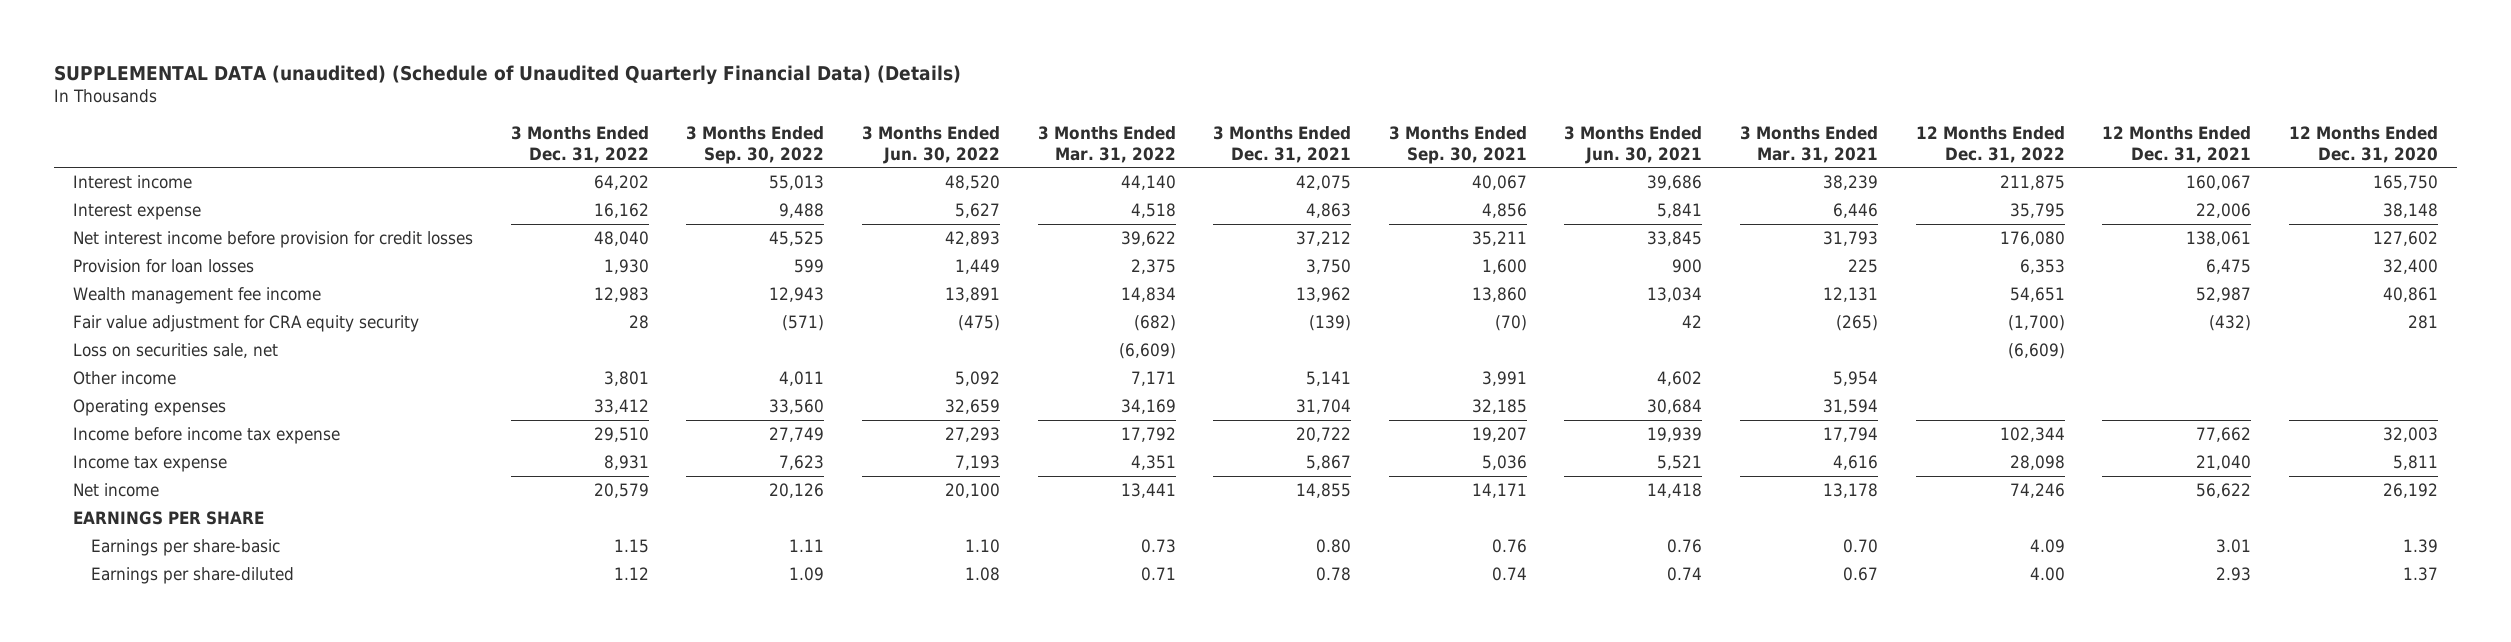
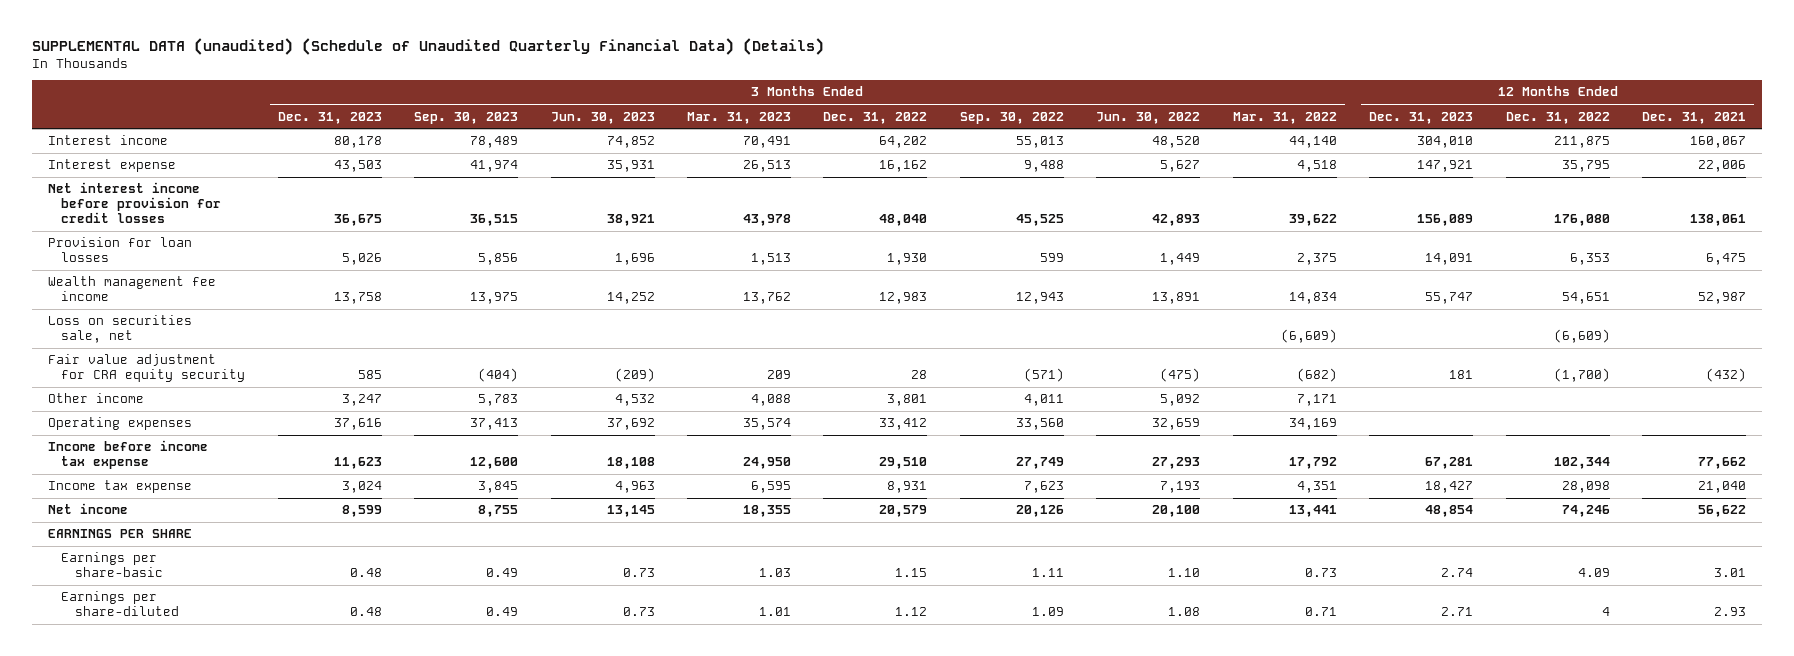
- | 3 Months Ended Dec. 31, 2022 | 3 Months Ended Sep. 30, 2022 | 3 Months Ended Jun. 30, 2022 | 3 Months Ended Mar. 31, 2022 | 3 Months Ended Dec. 31, 2021 | 3 Months Ended Sep. 30, 2021 | 3 Months Ended Jun. 30, 2021 | 3 Months Ended Mar. 31, 2021 | 12 Months Ended Dec. 31, 2022 | 12 Months Ended Dec. 31, 2021 | 12 Months Ended Dec. 31, 2020
+ | 3 Months Ended Dec. 31, 2023 | 3 Months Ended Sep. 30, 2023 | 3 Months Ended Jun. 30, 2023 | 3 Months Ended Mar. 31, 2023 | 3 Months Ended Dec. 31, 2022 | 3 Months Ended Sep. 30, 2022 | 3 Months Ended Jun. 30, 2022 | 3 Months Ended Mar. 31, 2022 | 12 Months Ended Dec. 31, 2023 | 12 Months Ended Dec. 31, 2022 | 12 Months Ended Dec. 31, 2021
moved down: Fair value adjustment for CRA equity security | 585 | (404) | (209) | 209 | 28 | (571) | (475) | (682) | 181 | (1,700) | (432)
- Earnings per share-diluted | 1.12 | 1.09 | 1.08 | 0.71 | 0.78 | 0.74 | 0.74 | 0.67 | 4.00 | 2.93 | 1.37
+ Earnings per share-diluted | 0.48 | 0.49 | 0.73 | 1.01 | 1.12 | 1.09 | 1.08 | 0.71 | 2.71 | 4 | 2.93

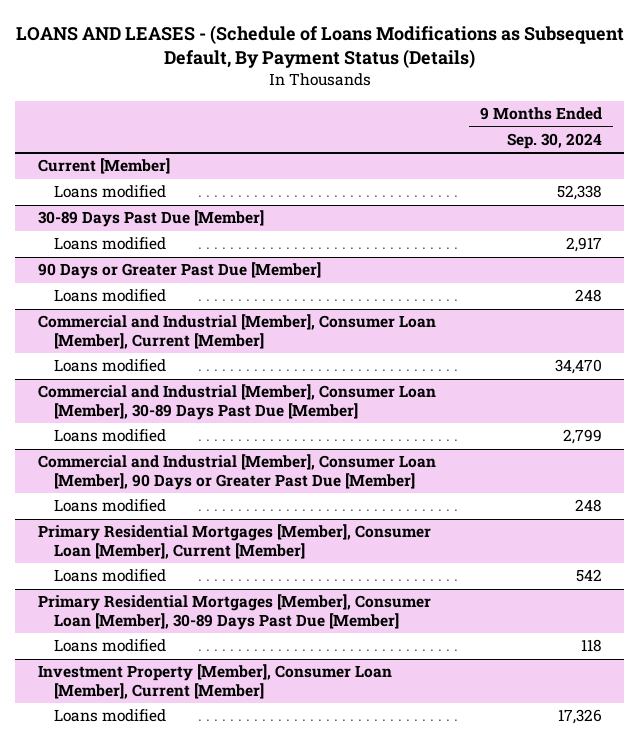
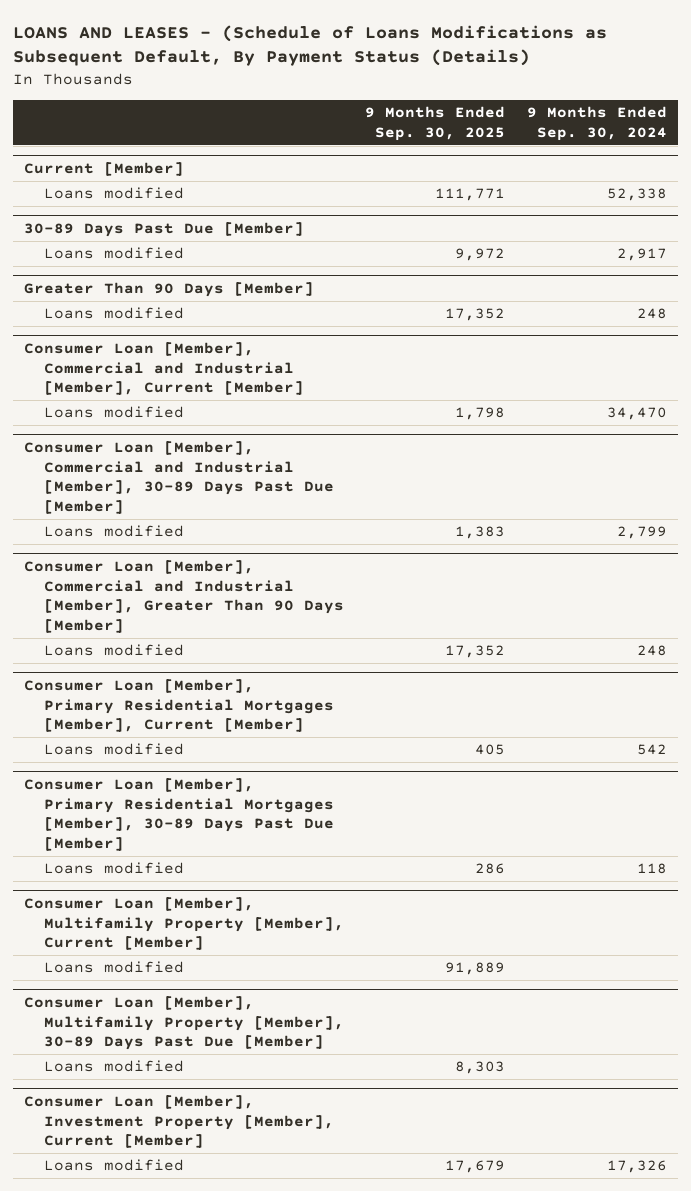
- | 9 Months Ended Sep. 30, 2024
+ | 9 Months Ended Sep. 30, 2025 | 9 Months Ended Sep. 30, 2024
- 90 Days or Greater Past Due [Member]
+ Greater Than 90 Days [Member]
- Commercial and Industrial [Member], Consumer Loan [Member], Current [Member]
+ Consumer Loan [Member], Commercial and Industrial [Member], Current [Member]
- Commercial and Industrial [Member], Consumer Loan [Member], 30-89 Days Past Due [Member]
+ Consumer Loan [Member], Commercial and Industrial [Member], 30-89 Days Past Due [Member]
- Commercial and Industrial [Member], Consumer Loan [Member], 90 Days or Greater Past Due [Member]
+ Consumer Loan [Member], Commercial and Industrial [Member], Greater Than 90 Days [Member]
- Primary Residential Mortgages [Member], Consumer Loan [Member], Current [Member]
+ Consumer Loan [Member], Primary Residential Mortgages [Member], Current [Member]
- Primary Residential Mortgages [Member], Consumer Loan [Member], 30-89 Days Past Due [Member]
+ Consumer Loan [Member], Primary Residential Mortgages [Member], 30-89 Days Past Due [Member]
- Investment Property [Member], Consumer Loan [Member], Current [Member]
+ Consumer Loan [Member], Multifamily Property [Member], Current [Member]
+ Loans modified | 91,889 |
+ Consumer Loan [Member], Multifamily Property [Member], 30-89 Days Past Due [Member]
+ Loans modified | 8,303 |
+ Consumer Loan [Member], Investment Property [Member], Current [Member]

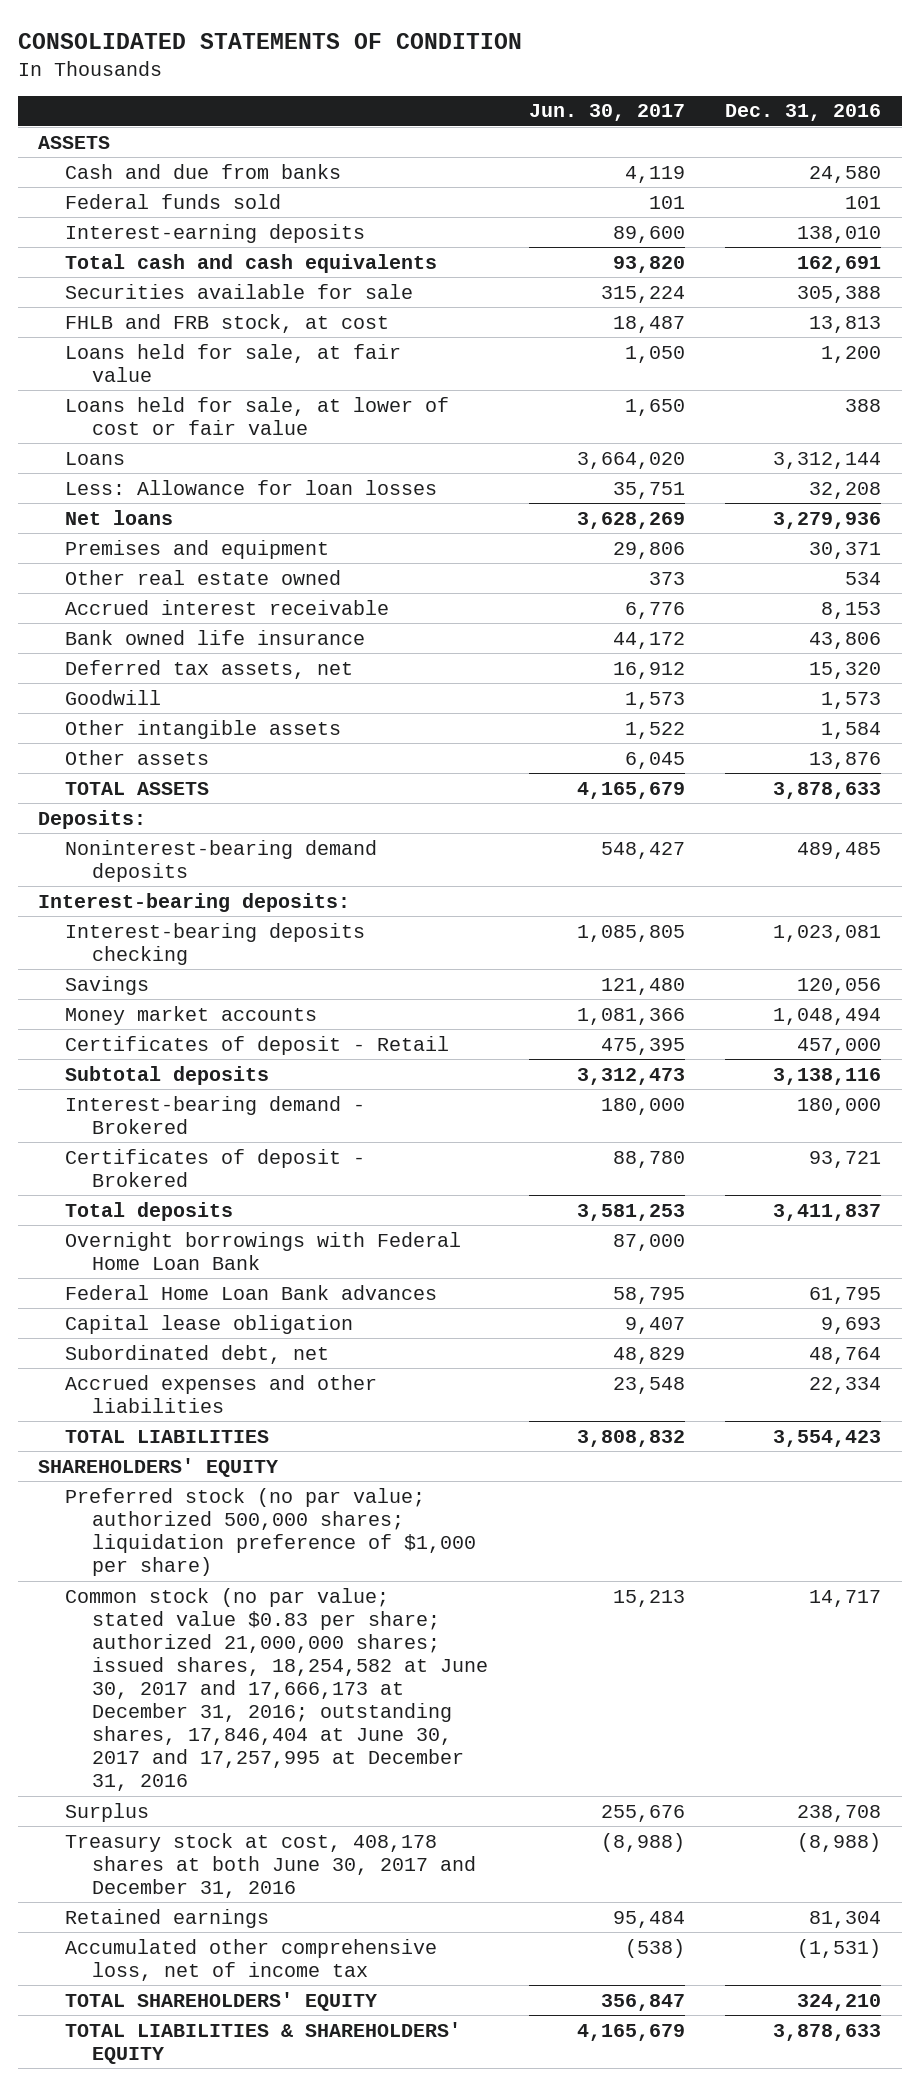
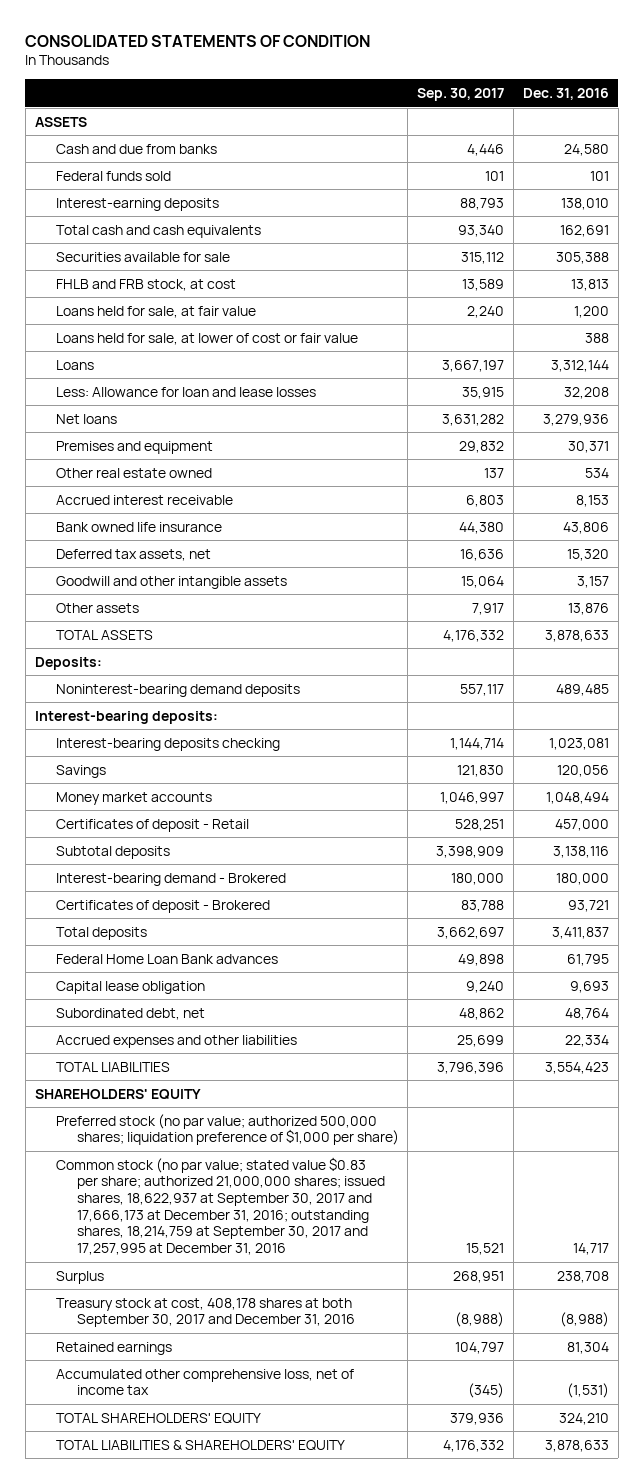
- | Jun. 30, 2017 | Dec. 31, 2016
+ | Sep. 30, 2017 | Dec. 31, 2016
- Less: Allowance for loan losses | 35,751 | 32,208
+ Less: Allowance for loan and lease losses | 35,915 | 32,208
- Goodwill | 1,573 | 1,573
- Other intangible assets | 1,522 | 1,584
+ Goodwill and other intangible assets | 15,064 | 3,157
- Overnight borrowings with Federal Home Loan Bank | 87,000 |
- Common stock (no par value; stated value $0.83 per share; authorized 21,000,000 shares; issued shares, 18,254,582 at June 30, 2017 and 17,666,173 at December 31, 2016; outstanding shares, 17,846,404 at June 30, 2017 and 17,257,995 at December 31, 2016 | 15,213 | 14,717
+ Common stock (no par value; stated value $0.83 per share; authorized 21,000,000 shares; issued shares, 18,622,937 at September 30, 2017 and 17,666,173 at December 31, 2016; outstanding shares, 18,214,759 at September 30, 2017 and 17,257,995 at December 31, 2016 | 15,521 | 14,717
- Treasury stock at cost, 408,178 shares at both June 30, 2017 and December 31, 2016 | (8,988) | (8,988)
+ Treasury stock at cost, 408,178 shares at both September 30, 2017 and December 31, 2016 | (8,988) | (8,988)

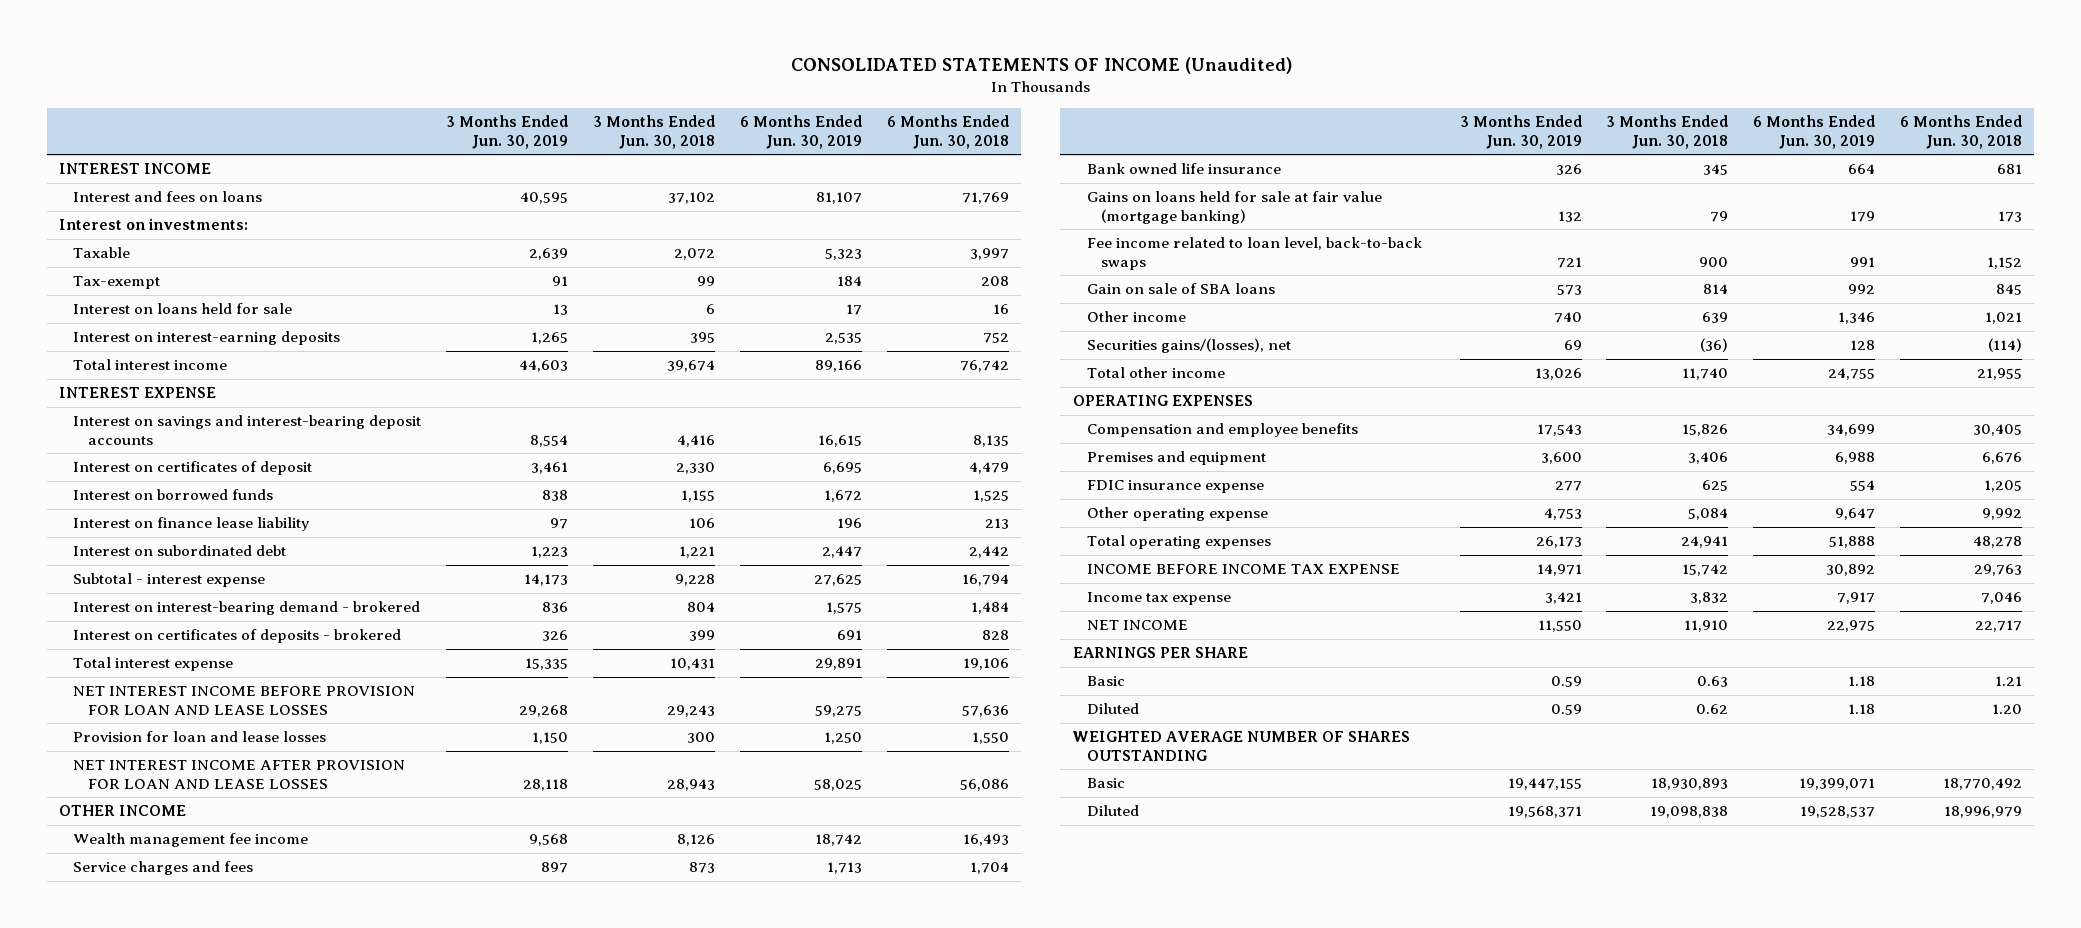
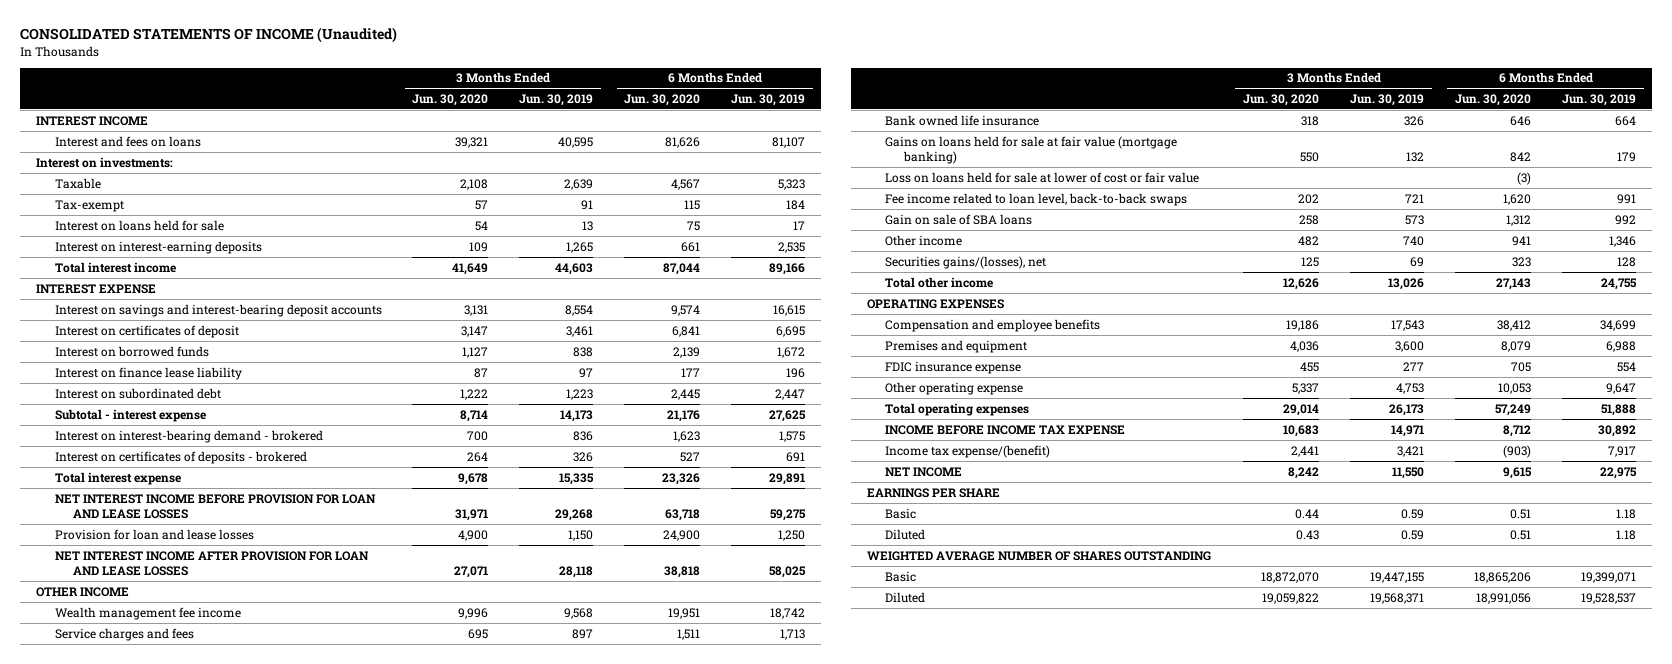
- | 3 Months Ended Jun. 30, 2019 | 3 Months Ended Jun. 30, 2018 | 6 Months Ended Jun. 30, 2019 | 6 Months Ended Jun. 30, 2018
+ | 3 Months Ended Jun. 30, 2020 | 3 Months Ended Jun. 30, 2019 | 6 Months Ended Jun. 30, 2020 | 6 Months Ended Jun. 30, 2019
+ Loss on loans held for sale at lower of cost or fair value | | | (3) |
- Income tax expense | 3,421 | 3,832 | 7,917 | 7,046
+ Income tax expense/(benefit) | 2,441 | 3,421 | (903) | 7,917

